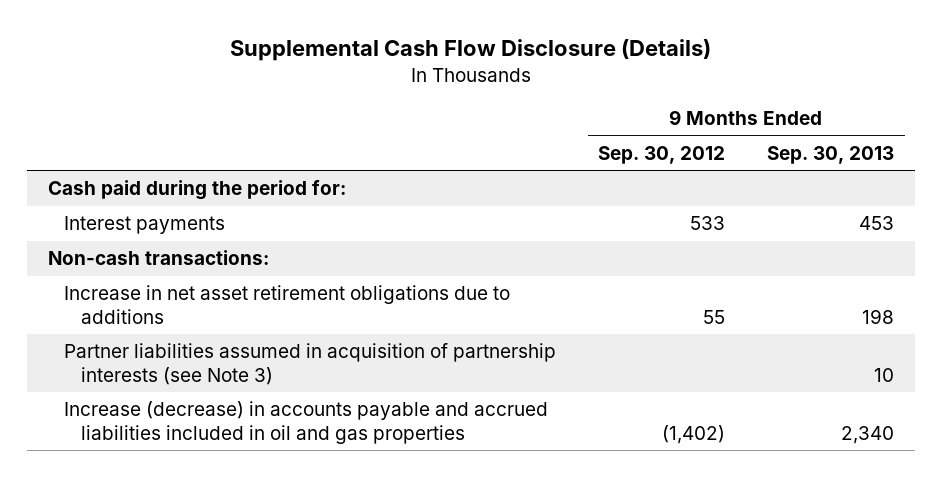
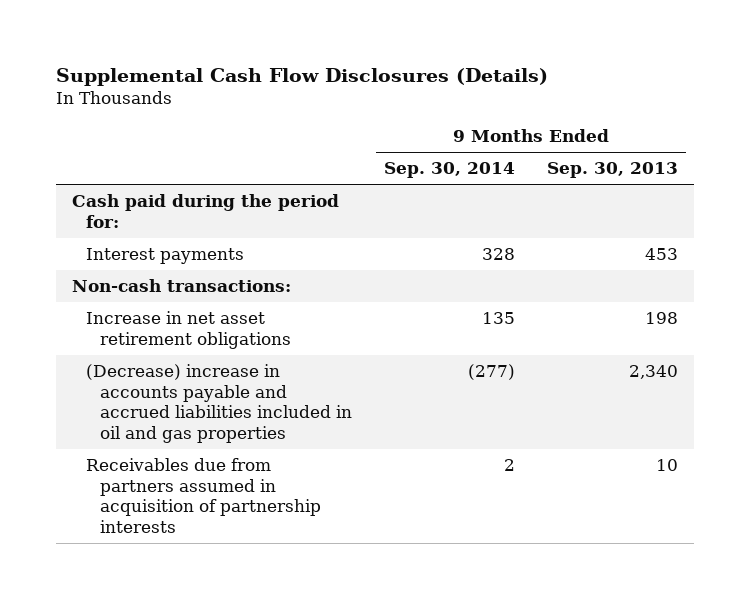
- Supplemental Cash Flow Disclosure (Details)
+ Supplemental Cash Flow Disclosures (Details)
- | 9 Months Ended Sep. 30, 2012 | 9 Months Ended Sep. 30, 2013
+ | 9 Months Ended Sep. 30, 2014 | 9 Months Ended Sep. 30, 2013
- Increase in net asset retirement obligations due to additions | 55 | 198
- Partner liabilities assumed in acquisition of partnership interests (see Note 3) | | 10
- Increase (decrease) in accounts payable and accrued liabilities included in oil and gas properties | (1,402) | 2,340
+ Increase in net asset retirement obligations | 135 | 198
+ (Decrease) increase in accounts payable and accrued liabilities included in oil and gas properties | (277) | 2,340
+ Receivables due from partners assumed in acquisition of partnership interests | 2 | 10

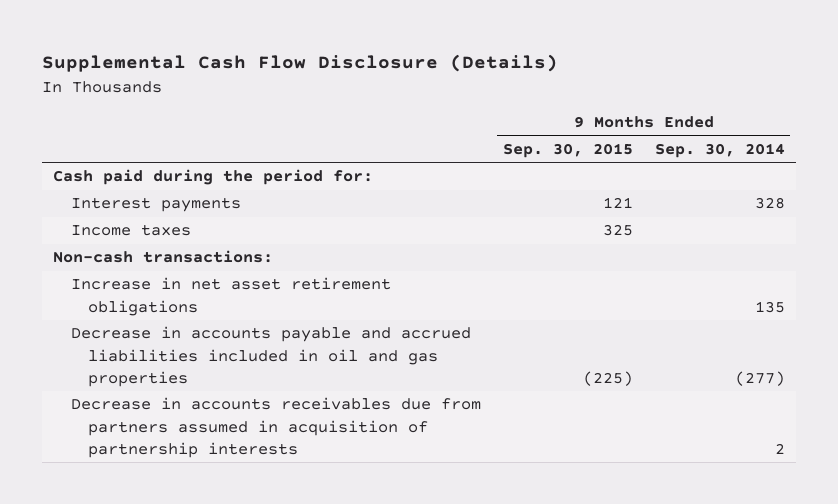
- Supplemental Cash Flow Disclosures (Details)
+ Supplemental Cash Flow Disclosure (Details)
- | 9 Months Ended Sep. 30, 2014 | 9 Months Ended Sep. 30, 2013
+ | 9 Months Ended Sep. 30, 2015 | 9 Months Ended Sep. 30, 2014
+ Income taxes | 325 |
- (Decrease) increase in accounts payable and accrued liabilities included in oil and gas properties | (277) | 2,340
- Receivables due from partners assumed in acquisition of partnership interests | 2 | 10
+ Decrease in accounts payable and accrued liabilities included in oil and gas properties | (225) | (277)
+ Decrease in accounts receivables due from partners assumed in acquisition of partnership interests | | 2

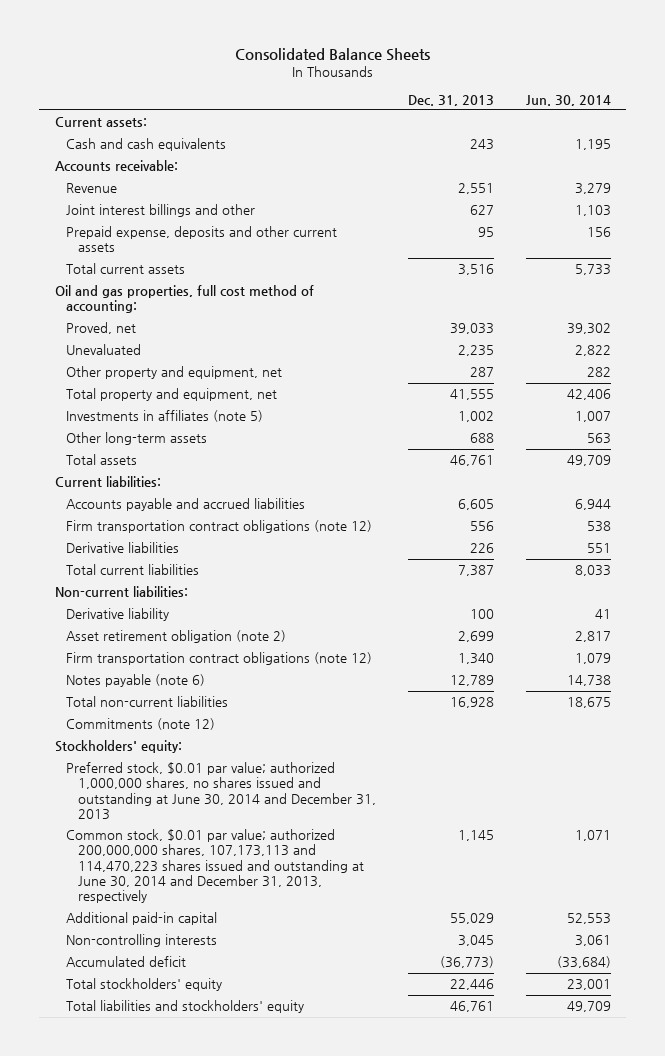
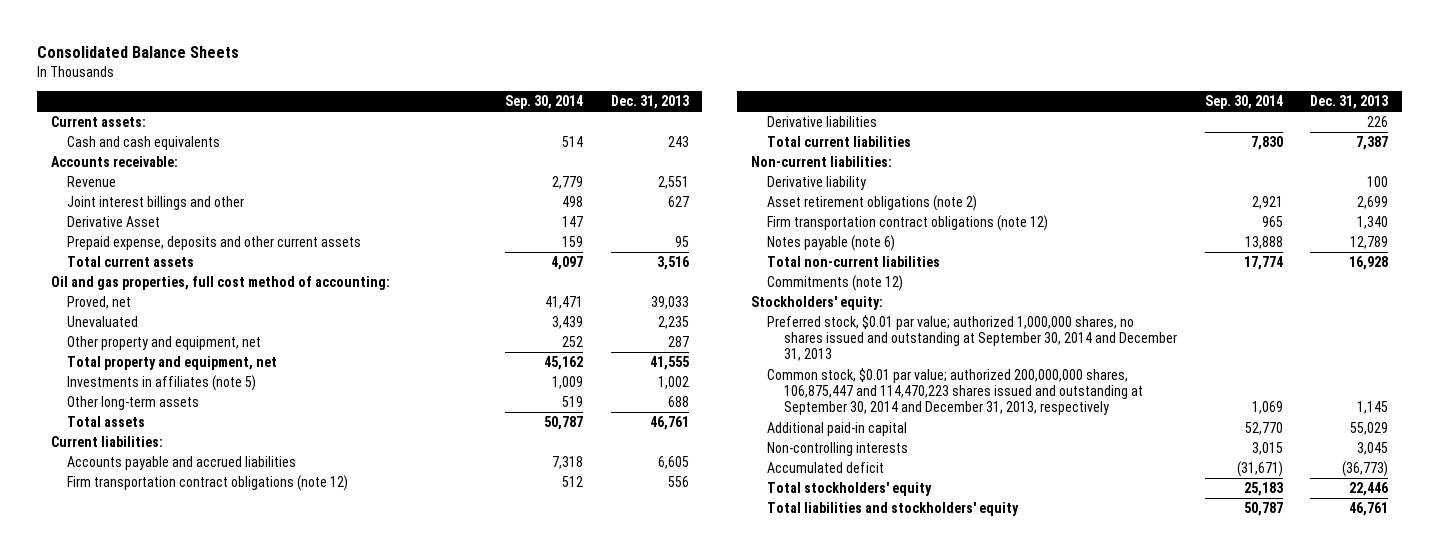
- | Dec. 31, 2013 | Jun. 30, 2014
+ | Sep. 30, 2014 | Dec. 31, 2013
+ Derivative Asset | 147 |
- Asset retirement obligation (note 2) | 2,699 | 2,817
+ Asset retirement obligations (note 2) | 2,921 | 2,699
- Preferred stock, $0.01 par value; authorized 1,000,000 shares, no shares issued and outstanding at June 30, 2014 and December 31, 2013
- Common stock, $0.01 par value; authorized 200,000,000 shares, 107,173,113 and 114,470,223 shares issued and outstanding at June 30, 2014 and December 31, 2013, respectively | 1,145 | 1,071
+ Preferred stock, $0.01 par value; authorized 1,000,000 shares, no shares issued and outstanding at September 30, 2014 and December 31, 2013
+ Common stock, $0.01 par value; authorized 200,000,000 shares, 106,875,447 and 114,470,223 shares issued and outstanding at September 30, 2014 and December 31, 2013, respectively | 1,069 | 1,145

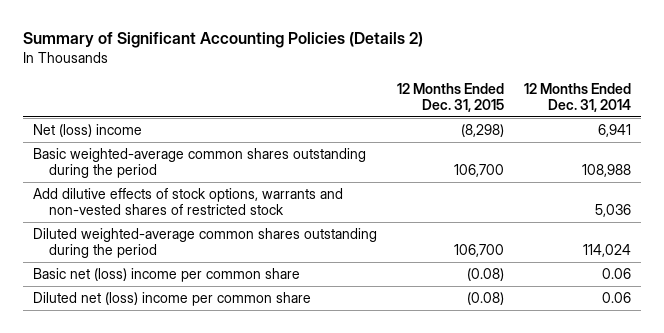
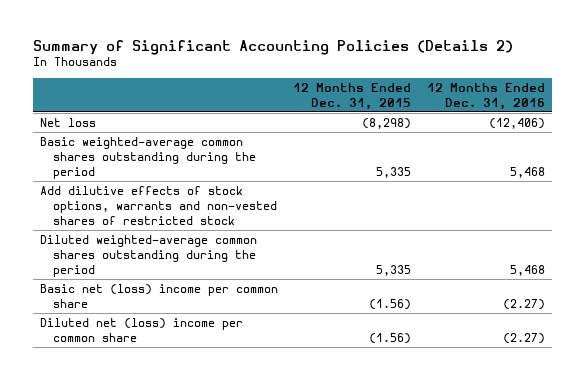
- | 12 Months Ended Dec. 31, 2015 | 12 Months Ended Dec. 31, 2014
+ | 12 Months Ended Dec. 31, 2015 | 12 Months Ended Dec. 31, 2016
- Net (loss) income | (8,298) | 6,941
- Basic weighted-average common shares outstanding during the period | 106,700 | 108,988
+ Net loss | (8,298) | (12,406)
+ Basic weighted-average common shares outstanding during the period | 5,335 | 5,468
- Diluted weighted-average common shares outstanding during the period | 106,700 | 114,024
- Basic net (loss) income per common share | (0.08) | 0.06
- Diluted net (loss) income per common share | (0.08) | 0.06
+ Diluted weighted-average common shares outstanding during the period | 5,335 | 5,468
+ Basic net (loss) income per common share | (1.56) | (2.27)
+ Diluted net (loss) income per common share | (1.56) | (2.27)

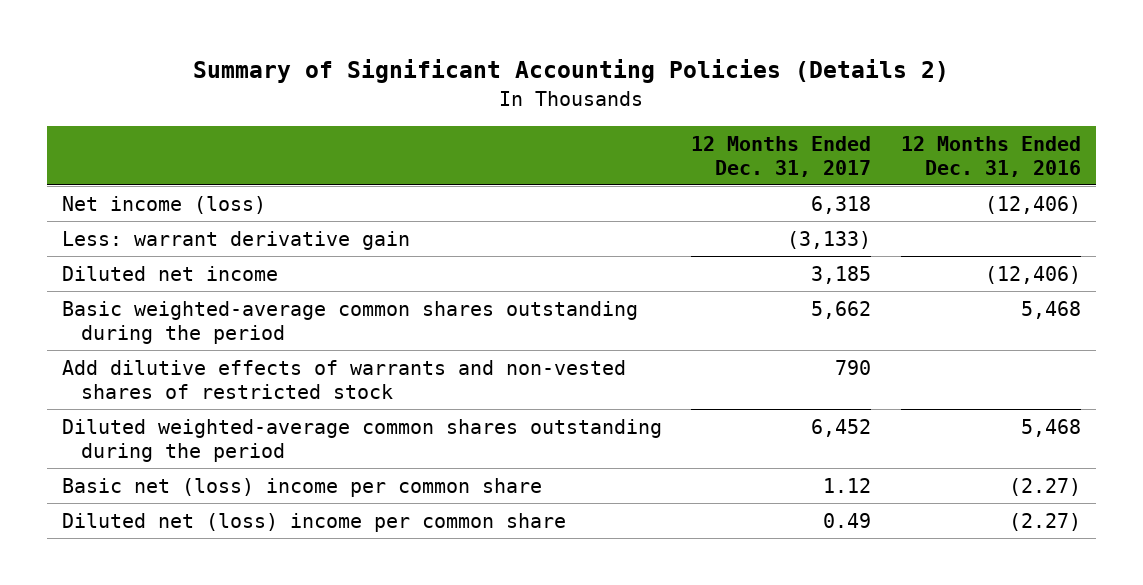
- | 12 Months Ended Dec. 31, 2015 | 12 Months Ended Dec. 31, 2016
+ | 12 Months Ended Dec. 31, 2017 | 12 Months Ended Dec. 31, 2016
- Net loss | (8,298) | (12,406)
+ Net income (loss) | 6,318 | (12,406)
+ Less: warrant derivative gain | (3,133) |
+ Diluted net income | 3,185 | (12,406)
- Add dilutive effects of stock options, warrants and non-vested shares of restricted stock
+ Add dilutive effects of warrants and non-vested shares of restricted stock | 790 |

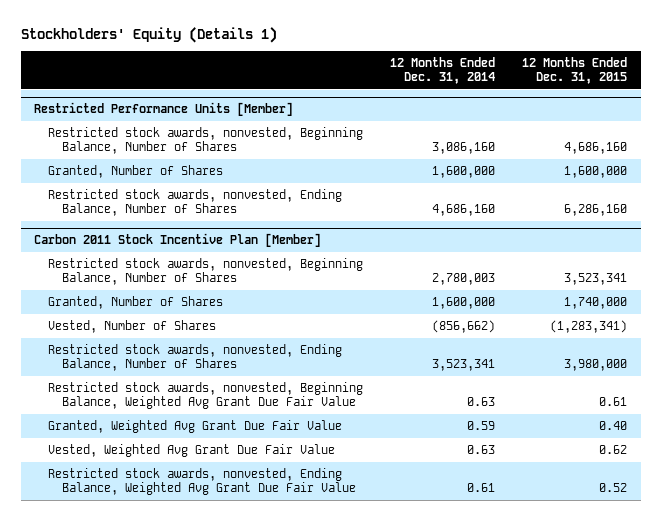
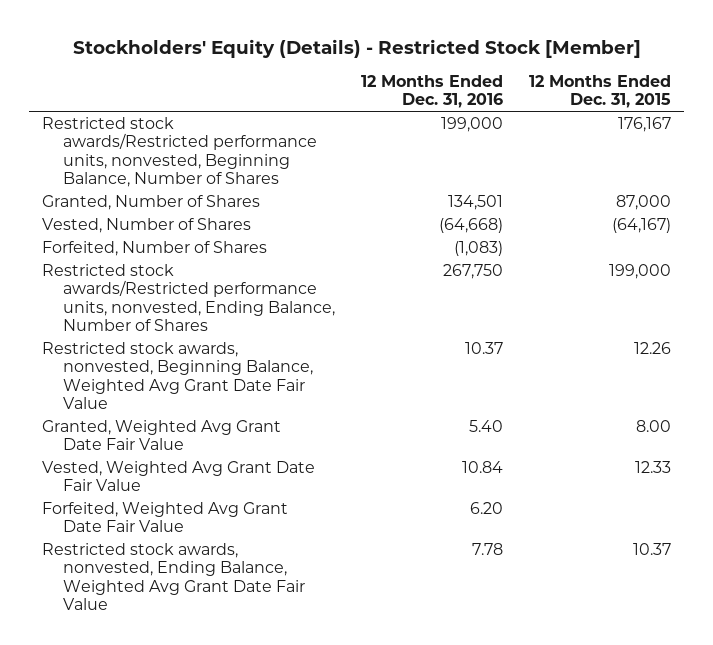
- Stockholders' Equity (Details 1)
+ Stockholders' Equity (Details) - Restricted Stock [Member]
- | 12 Months Ended Dec. 31, 2014 | 12 Months Ended Dec. 31, 2015
+ | 12 Months Ended Dec. 31, 2016 | 12 Months Ended Dec. 31, 2015
- Restricted Performance Units [Member]
- Restricted stock awards, nonvested, Beginning Balance, Number of Shares | 3,086,160 | 4,686,160
- Granted, Number of Shares | 1,600,000 | 1,600,000
- Restricted stock awards, nonvested, Ending Balance, Number of Shares | 4,686,160 | 6,286,160
- Carbon 2011 Stock Incentive Plan [Member]
- Restricted stock awards, nonvested, Beginning Balance, Number of Shares | 2,780,003 | 3,523,341
- Granted, Number of Shares | 1,600,000 | 1,740,000
- Vested, Number of Shares | (856,662) | (1,283,341)
- Restricted stock awards, nonvested, Ending Balance, Number of Shares | 3,523,341 | 3,980,000
- Restricted stock awards, nonvested, Beginning Balance, Weighted Avg Grant Due Fair Value | 0.63 | 0.61
- Granted, Weighted Avg Grant Due Fair Value | 0.59 | 0.40
- Vested, Weighted Avg Grant Due Fair Value | 0.63 | 0.62
- Restricted stock awards, nonvested, Ending Balance, Weighted Avg Grant Due Fair Value | 0.61 | 0.52
+ Restricted stock awards/Restricted performance units, nonvested, Beginning Balance, Number of Shares | 199,000 | 176,167
+ Granted, Number of Shares | 134,501 | 87,000
+ Vested, Number of Shares | (64,668) | (64,167)
+ Forfeited, Number of Shares | (1,083) |
+ Restricted stock awards/Restricted performance units, nonvested, Ending Balance, Number of Shares | 267,750 | 199,000
+ Restricted stock awards, nonvested, Beginning Balance, Weighted Avg Grant Date Fair Value | 10.37 | 12.26
+ Granted, Weighted Avg Grant Date Fair Value | 5.40 | 8.00
+ Vested, Weighted Avg Grant Date Fair Value | 10.84 | 12.33
+ Forfeited, Weighted Avg Grant Date Fair Value | 6.20 |
+ Restricted stock awards, nonvested, Ending Balance, Weighted Avg Grant Date Fair Value | 7.78 | 10.37

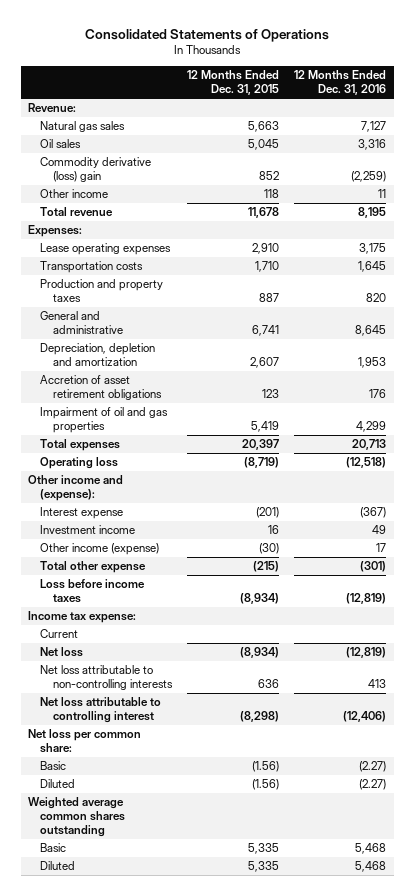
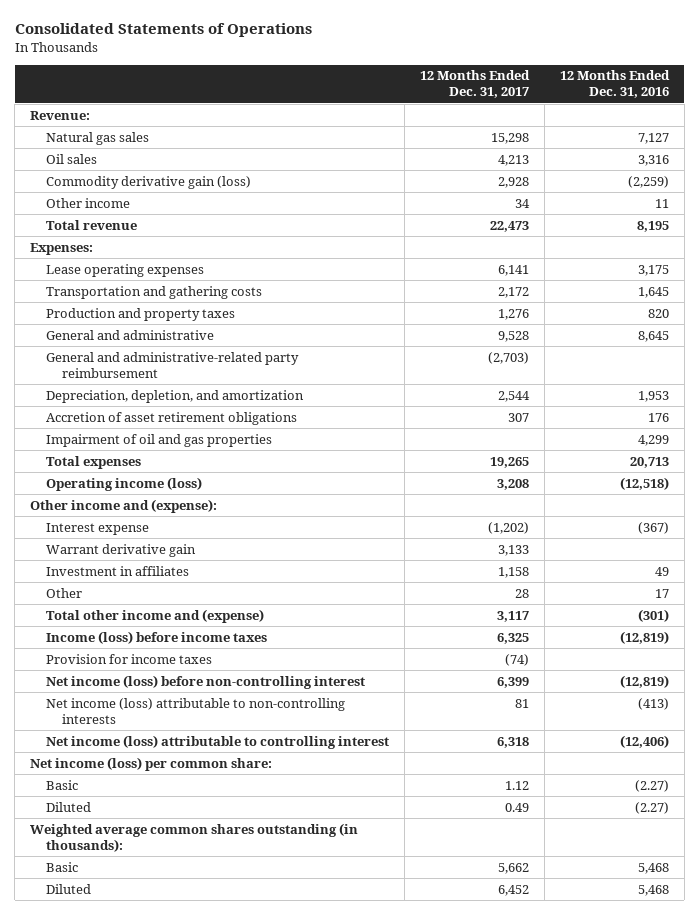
- | 12 Months Ended Dec. 31, 2015 | 12 Months Ended Dec. 31, 2016
+ | 12 Months Ended Dec. 31, 2017 | 12 Months Ended Dec. 31, 2016
- Commodity derivative (loss) gain | 852 | (2,259)
+ Commodity derivative gain (loss) | 2,928 | (2,259)
- Transportation costs | 1,710 | 1,645
+ Transportation and gathering costs | 2,172 | 1,645
- Depreciation, depletion and amortization | 2,607 | 1,953
+ General and administrative-related party reimbursement | (2,703) |
+ Depreciation, depletion, and amortization | 2,544 | 1,953
- Operating loss | (8,719) | (12,518)
+ Operating income (loss) | 3,208 | (12,518)
- Investment income | 16 | 49
- Other income (expense) | (30) | 17
- Total other expense | (215) | (301)
- Loss before income taxes | (8,934) | (12,819)
- Income tax expense:
- Current
- Net loss | (8,934) | (12,819)
- Net loss attributable to non-controlling interests | 636 | 413
- Net loss attributable to controlling interest | (8,298) | (12,406)
- Net loss per common share:
+ Warrant derivative gain | 3,133 |
+ Investment in affiliates | 1,158 | 49
+ Other | 28 | 17
+ Total other income and (expense) | 3,117 | (301)
+ Income (loss) before income taxes | 6,325 | (12,819)
+ Provision for income taxes | (74) |
+ Net income (loss) before non-controlling interest | 6,399 | (12,819)
+ Net income (loss) attributable to non-controlling interests | 81 | (413)
+ Net income (loss) attributable to controlling interest | 6,318 | (12,406)
+ Net income (loss) per common share:
- Weighted average common shares outstanding
+ Weighted average common shares outstanding (in thousands):

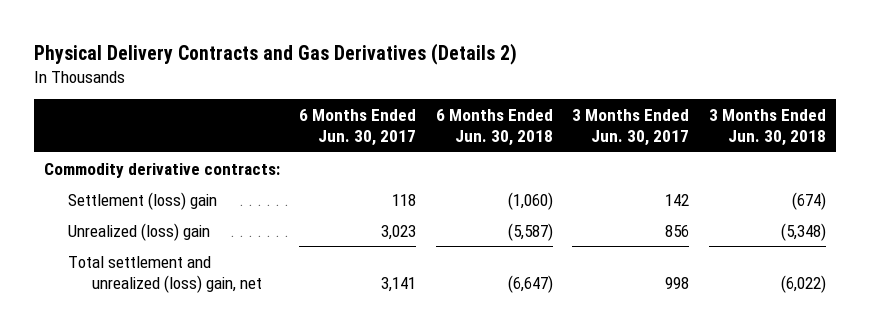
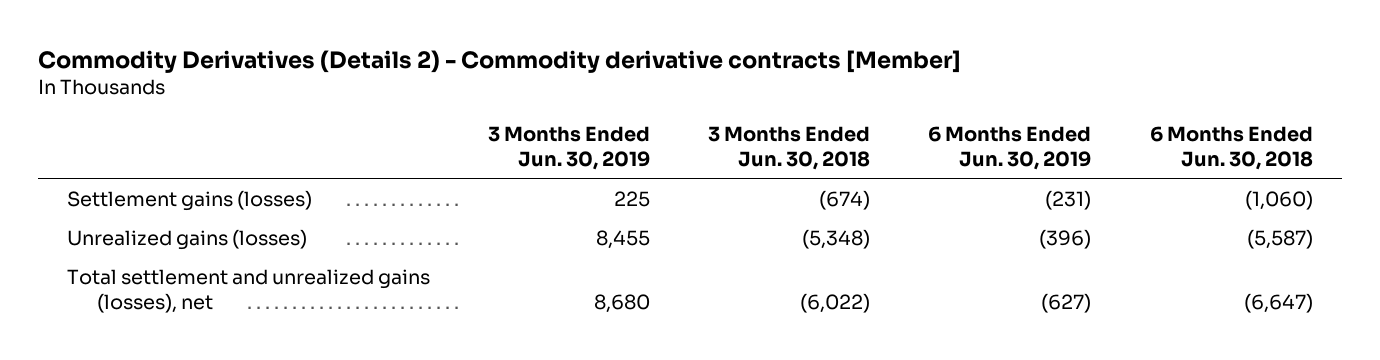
- Physical Delivery Contracts and Gas Derivatives (Details 2)
+ Commodity Derivatives (Details 2) - Commodity derivative contracts [Member]
- | 6 Months Ended Jun. 30, 2017 | 6 Months Ended Jun. 30, 2018 | 3 Months Ended Jun. 30, 2017 | 3 Months Ended Jun. 30, 2018
+ | 3 Months Ended Jun. 30, 2019 | 3 Months Ended Jun. 30, 2018 | 6 Months Ended Jun. 30, 2019 | 6 Months Ended Jun. 30, 2018
- Commodity derivative contracts:
- Settlement (loss) gain | 118 | (1,060) | 142 | (674)
- Unrealized (loss) gain | 3,023 | (5,587) | 856 | (5,348)
- Total settlement and unrealized (loss) gain, net | 3,141 | (6,647) | 998 | (6,022)
+ Settlement gains (losses) | 225 | (674) | (231) | (1,060)
+ Unrealized gains (losses) | 8,455 | (5,348) | (396) | (5,587)
+ Total settlement and unrealized gains (losses), net | 8,680 | (6,022) | (627) | (6,647)

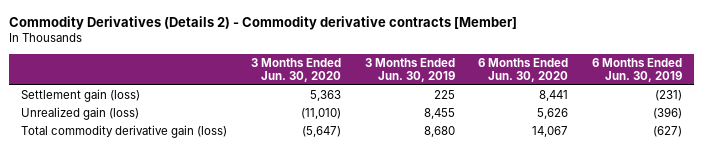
- | 3 Months Ended Jun. 30, 2019 | 3 Months Ended Jun. 30, 2018 | 6 Months Ended Jun. 30, 2019 | 6 Months Ended Jun. 30, 2018
+ | 3 Months Ended Jun. 30, 2020 | 3 Months Ended Jun. 30, 2019 | 6 Months Ended Jun. 30, 2020 | 6 Months Ended Jun. 30, 2019
- Settlement gains (losses) | 225 | (674) | (231) | (1,060)
- Unrealized gains (losses) | 8,455 | (5,348) | (396) | (5,587)
- Total settlement and unrealized gains (losses), net | 8,680 | (6,022) | (627) | (6,647)
+ Settlement gain (loss) | 5,363 | 225 | 8,441 | (231)
+ Unrealized gain (loss) | (11,010) | 8,455 | 5,626 | (396)
+ Total commodity derivative gain (loss) | (5,647) | 8,680 | 14,067 | (627)

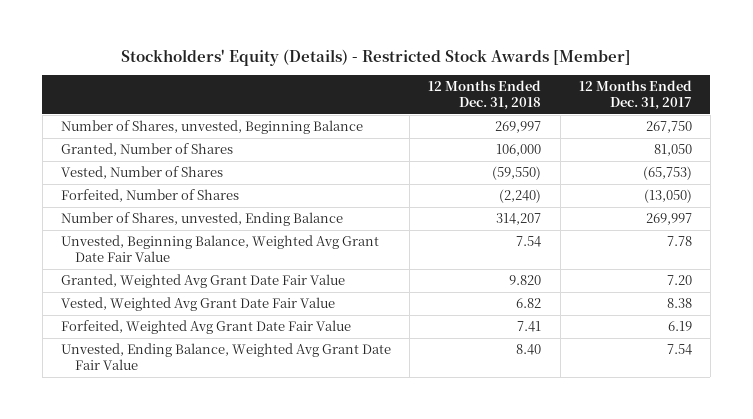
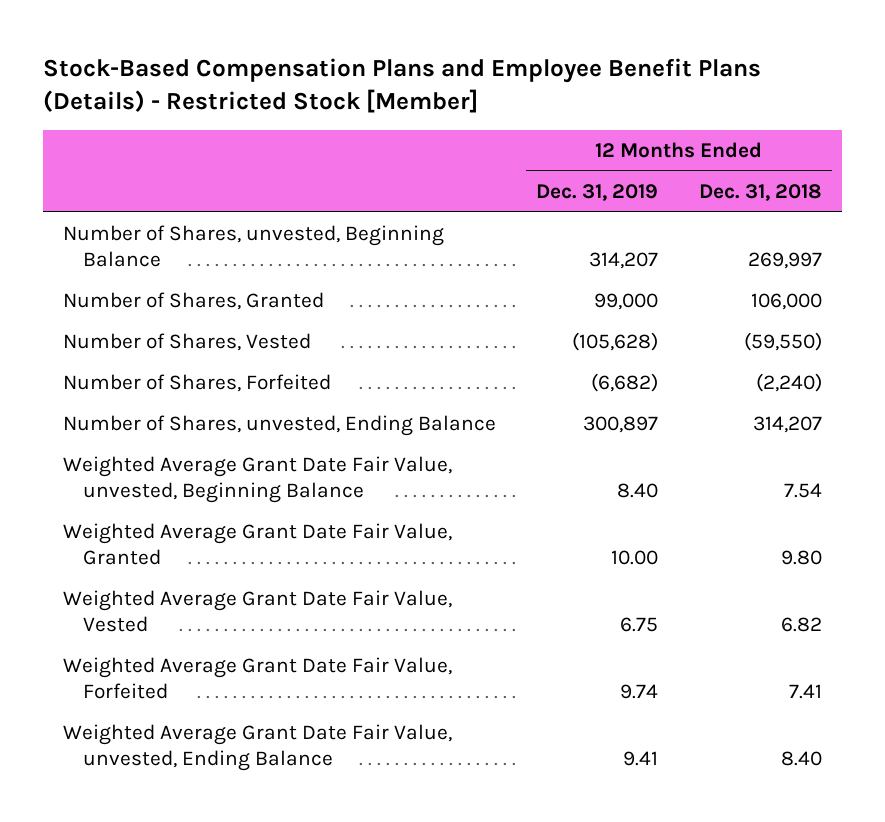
- Stockholders' Equity (Details) - Restricted Stock Awards [Member]
+ Stock-Based Compensation Plans and Employee Benefit Plans (Details) - Restricted Stock [Member]
- | 12 Months Ended Dec. 31, 2018 | 12 Months Ended Dec. 31, 2017
+ | 12 Months Ended Dec. 31, 2019 | 12 Months Ended Dec. 31, 2018
- Granted, Number of Shares | 106,000 | 81,050
- Vested, Number of Shares | (59,550) | (65,753)
- Forfeited, Number of Shares | (2,240) | (13,050)
+ Number of Shares, Granted | 99,000 | 106,000
+ Number of Shares, Vested | (105,628) | (59,550)
+ Number of Shares, Forfeited | (6,682) | (2,240)
- Unvested, Beginning Balance, Weighted Avg Grant Date Fair Value | 7.54 | 7.78
- Granted, Weighted Avg Grant Date Fair Value | 9.820 | 7.20
- Vested, Weighted Avg Grant Date Fair Value | 6.82 | 8.38
- Forfeited, Weighted Avg Grant Date Fair Value | 7.41 | 6.19
- Unvested, Ending Balance, Weighted Avg Grant Date Fair Value | 8.40 | 7.54
+ Weighted Average Grant Date Fair Value, unvested, Beginning Balance | 8.40 | 7.54
+ Weighted Average Grant Date Fair Value, Granted | 10.00 | 9.80
+ Weighted Average Grant Date Fair Value, Vested | 6.75 | 6.82
+ Weighted Average Grant Date Fair Value, Forfeited | 9.74 | 7.41
+ Weighted Average Grant Date Fair Value, unvested, Ending Balance | 9.41 | 8.40

